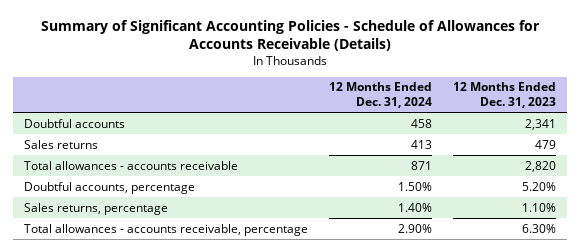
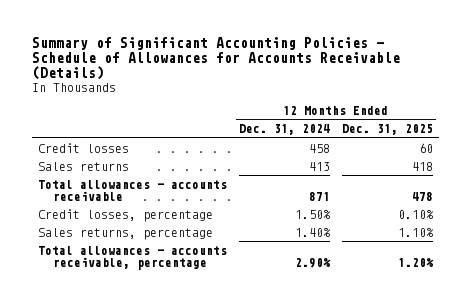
- | 12 Months Ended Dec. 31, 2024 | 12 Months Ended Dec. 31, 2023
+ | 12 Months Ended Dec. 31, 2024 | 12 Months Ended Dec. 31, 2025
- Doubtful accounts | 458 | 2,341
+ Credit losses | 458 | 60
- Doubtful accounts, percentage | 1.50% | 5.20%
+ Credit losses, percentage | 1.50% | 0.10%

